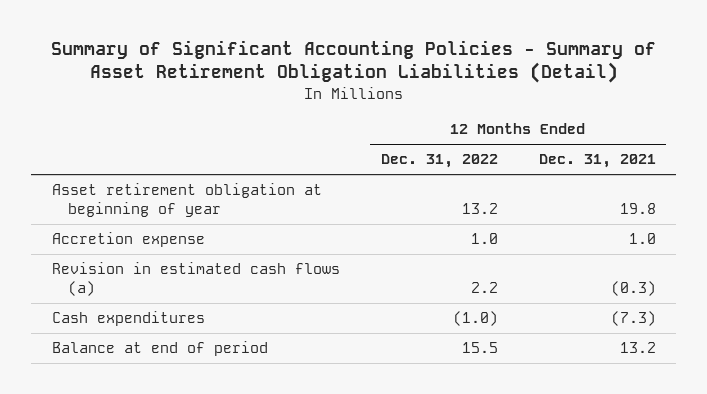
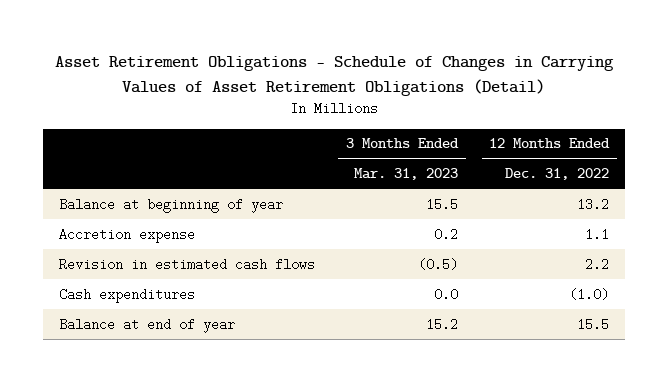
- Summary of Significant Accounting Policies - Summary of Asset Retirement Obligation Liabilities (Detail)
+ Asset Retirement Obligations - Schedule of Changes in Carrying Values of Asset Retirement Obligations (Detail)
- | 12 Months Ended Dec. 31, 2022 | 12 Months Ended Dec. 31, 2021
+ | 3 Months Ended Mar. 31, 2023 | 12 Months Ended Dec. 31, 2022
- Asset retirement obligation at beginning of year | 13.2 | 19.8
- Accretion expense | 1.0 | 1.0
- Revision in estimated cash flows (a) | 2.2 | (0.3)
+ Balance at beginning of year | 15.5 | 13.2
+ Accretion expense | 0.2 | 1.1
+ Revision in estimated cash flows | (0.5) | 2.2
- Balance at end of period | 15.5 | 13.2
+ Balance at end of year | 15.2 | 15.5

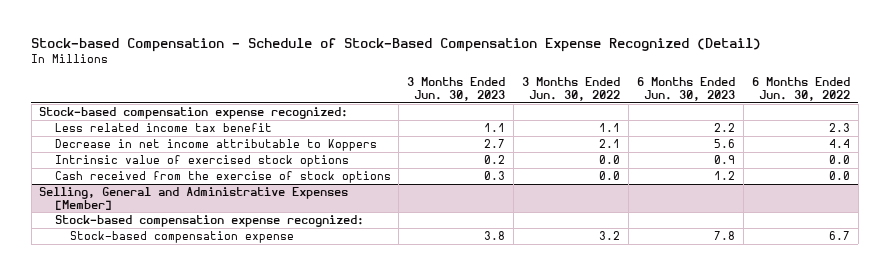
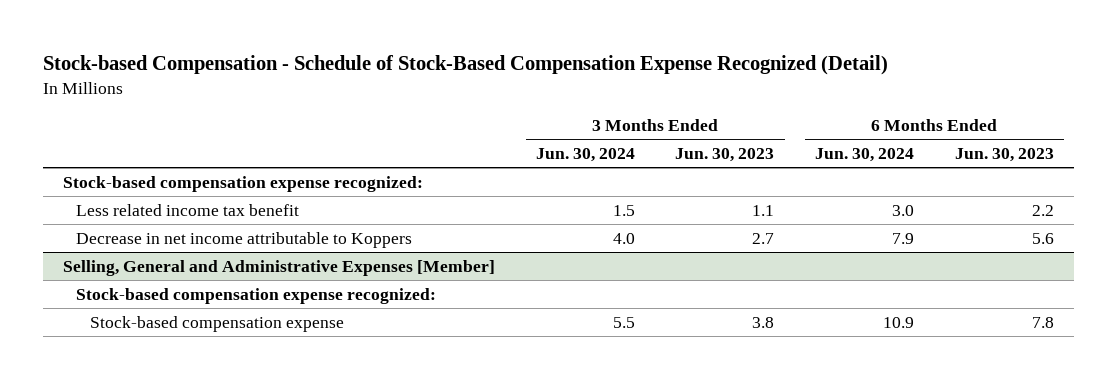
- | 3 Months Ended Jun. 30, 2023 | 3 Months Ended Jun. 30, 2022 | 6 Months Ended Jun. 30, 2023 | 6 Months Ended Jun. 30, 2022
+ | 3 Months Ended Jun. 30, 2024 | 3 Months Ended Jun. 30, 2023 | 6 Months Ended Jun. 30, 2024 | 6 Months Ended Jun. 30, 2023
- Intrinsic value of exercised stock options | 0.2 | 0.0 | 0.9 | 0.0
- Cash received from the exercise of stock options | 0.3 | 0.0 | 1.2 | 0.0

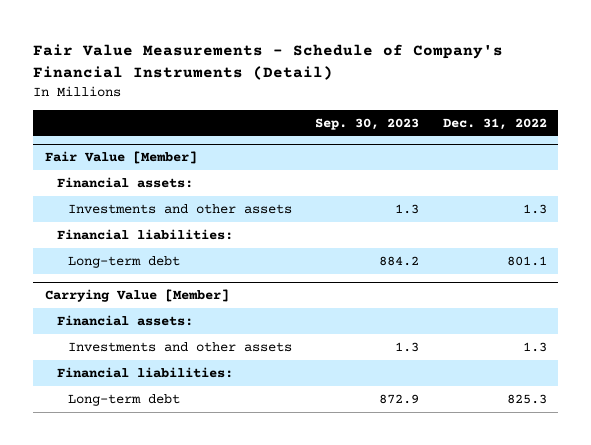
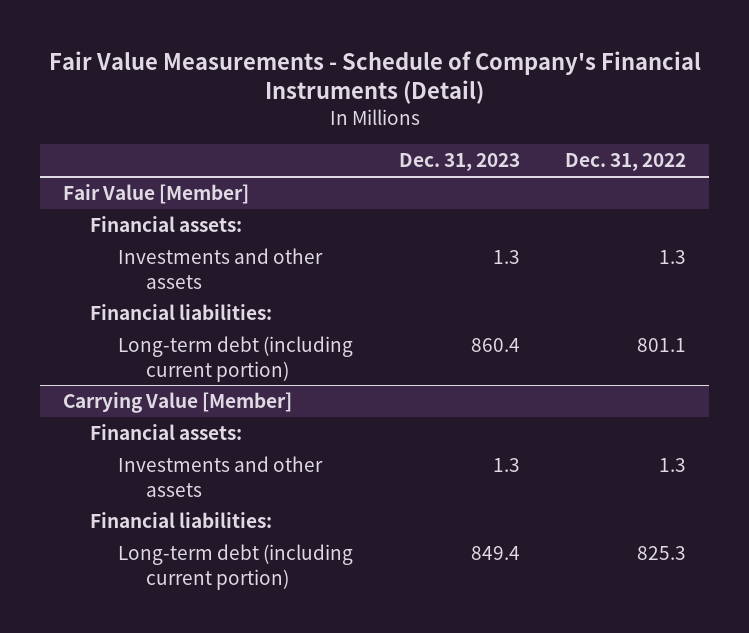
- | Sep. 30, 2023 | Dec. 31, 2022
+ | Dec. 31, 2023 | Dec. 31, 2022
@ Fair Value [Member]
- Long-term debt | 884.2 | 801.1
+ Long-term debt (including current portion) | 860.4 | 801.1
@ Carrying Value [Member]
- Long-term debt | 872.9 | 825.3
+ Long-term debt (including current portion) | 849.4 | 825.3

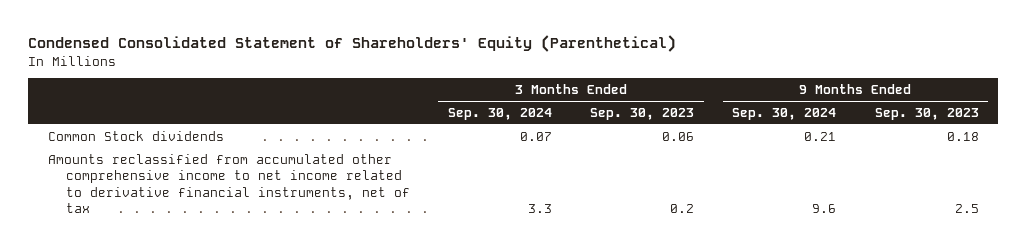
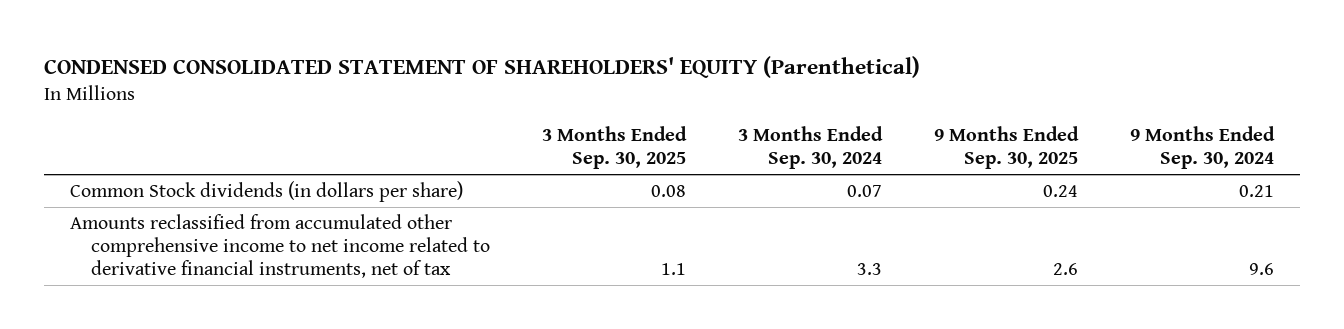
- Condensed Consolidated Statement of Shareholders' Equity (Parenthetical)
+ CONDENSED CONSOLIDATED STATEMENT OF SHAREHOLDERS' EQUITY (Parenthetical)
- | 3 Months Ended Sep. 30, 2024 | 3 Months Ended Sep. 30, 2023 | 9 Months Ended Sep. 30, 2024 | 9 Months Ended Sep. 30, 2023
+ | 3 Months Ended Sep. 30, 2025 | 3 Months Ended Sep. 30, 2024 | 9 Months Ended Sep. 30, 2025 | 9 Months Ended Sep. 30, 2024
- Common Stock dividends | 0.07 | 0.06 | 0.21 | 0.18
+ Common Stock dividends (in dollars per share) | 0.08 | 0.07 | 0.24 | 0.21

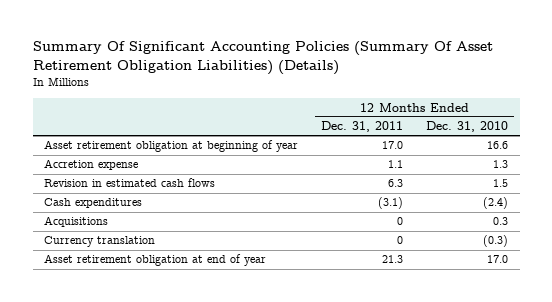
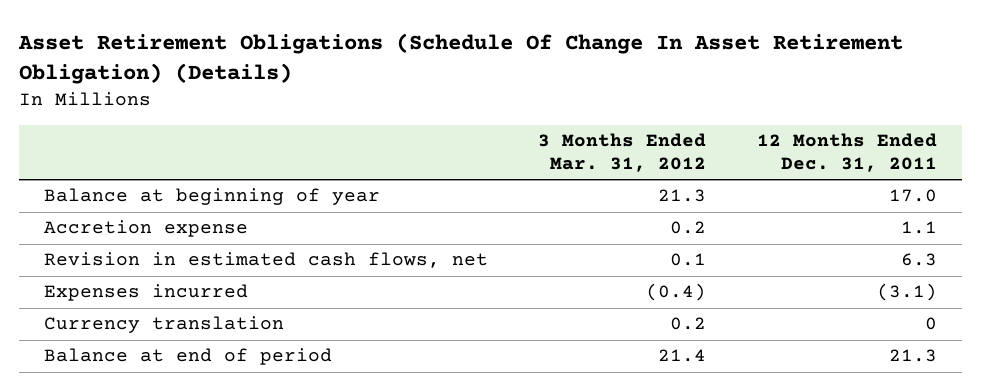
- Summary Of Significant Accounting Policies (Summary Of Asset Retirement Obligation Liabilities) (Details)
+ Asset Retirement Obligations (Schedule Of Change In Asset Retirement Obligation) (Details)
- | 12 Months Ended Dec. 31, 2011 | 12 Months Ended Dec. 31, 2010
+ | 3 Months Ended Mar. 31, 2012 | 12 Months Ended Dec. 31, 2011
- Asset retirement obligation at beginning of year | 17.0 | 16.6
+ Balance at beginning of year | 21.3 | 17.0
- Revision in estimated cash flows | 6.3 | 1.5
- Cash expenditures | (3.1) | (2.4)
- Acquisitions | 0 | 0.3
+ Revision in estimated cash flows, net | 0.1 | 6.3
+ Expenses incurred | (0.4) | (3.1)
- Asset retirement obligation at end of year | 21.3 | 17.0
+ Balance at end of period | 21.4 | 21.3

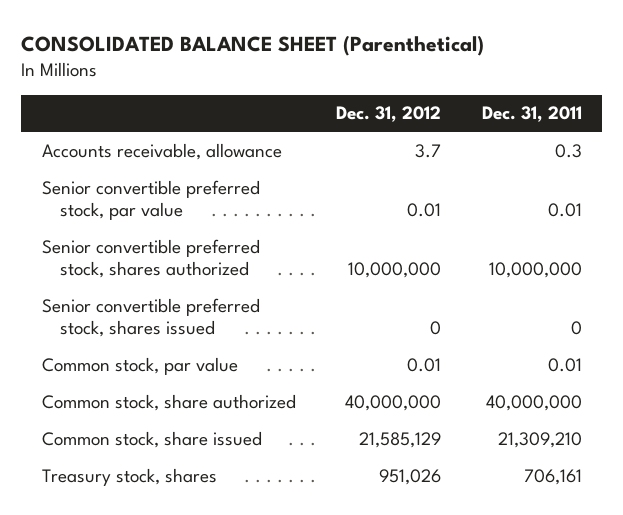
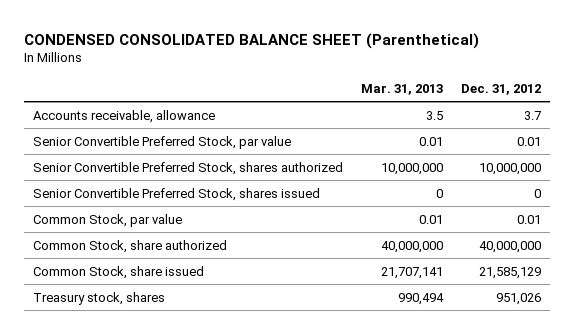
- CONSOLIDATED BALANCE SHEET (Parenthetical)
+ CONDENSED CONSOLIDATED BALANCE SHEET (Parenthetical)
- | Dec. 31, 2012 | Dec. 31, 2011
+ | Mar. 31, 2013 | Dec. 31, 2012
- Senior convertible preferred stock, par value | 0.01 | 0.01
- Senior convertible preferred stock, shares authorized | 10,000,000 | 10,000,000
- Senior convertible preferred stock, shares issued | 0 | 0
- Common stock, par value | 0.01 | 0.01
- Common stock, share authorized | 40,000,000 | 40,000,000
- Common stock, share issued | 21,585,129 | 21,309,210
+ Senior Convertible Preferred Stock, par value | 0.01 | 0.01
+ Senior Convertible Preferred Stock, shares authorized | 10,000,000 | 10,000,000
+ Senior Convertible Preferred Stock, shares issued | 0 | 0
+ Common Stock, par value | 0.01 | 0.01
+ Common Stock, share authorized | 40,000,000 | 40,000,000
+ Common Stock, share issued | 21,707,141 | 21,585,129

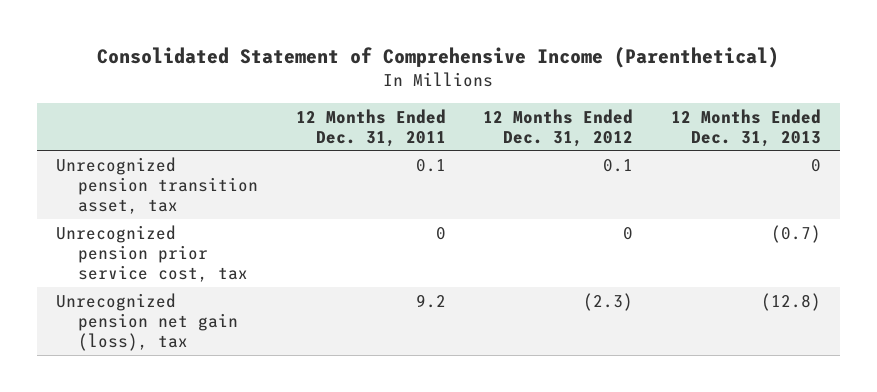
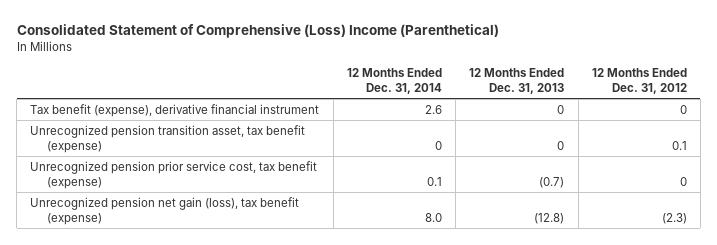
- Consolidated Statement of Comprehensive Income (Parenthetical)
+ Consolidated Statement of Comprehensive (Loss) Income (Parenthetical)
- | 12 Months Ended Dec. 31, 2011 | 12 Months Ended Dec. 31, 2012 | 12 Months Ended Dec. 31, 2013
+ | 12 Months Ended Dec. 31, 2014 | 12 Months Ended Dec. 31, 2013 | 12 Months Ended Dec. 31, 2012
- Unrecognized pension transition asset, tax | 0.1 | 0.1 | 0
- Unrecognized pension prior service cost, tax | 0 | 0 | (0.7)
- Unrecognized pension net gain (loss), tax | 9.2 | (2.3) | (12.8)
+ Tax benefit (expense), derivative financial instrument | 2.6 | 0 | 0
+ Unrecognized pension transition asset, tax benefit (expense) | 0 | 0 | 0.1
+ Unrecognized pension prior service cost, tax benefit (expense) | 0.1 | (0.7) | 0
+ Unrecognized pension net gain (loss), tax benefit (expense) | 8.0 | (12.8) | (2.3)

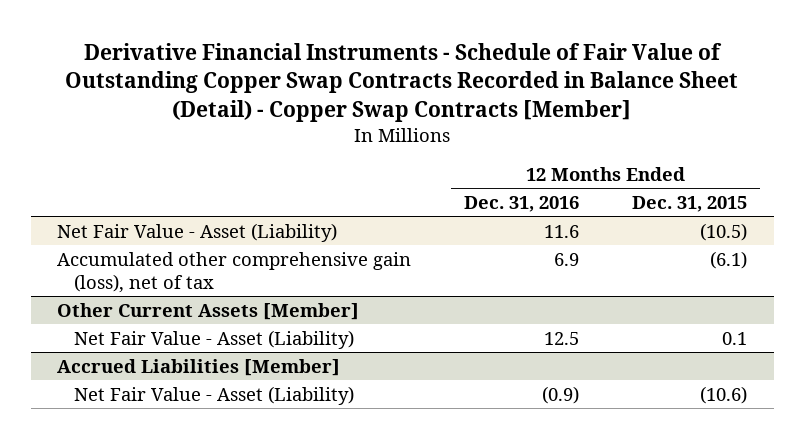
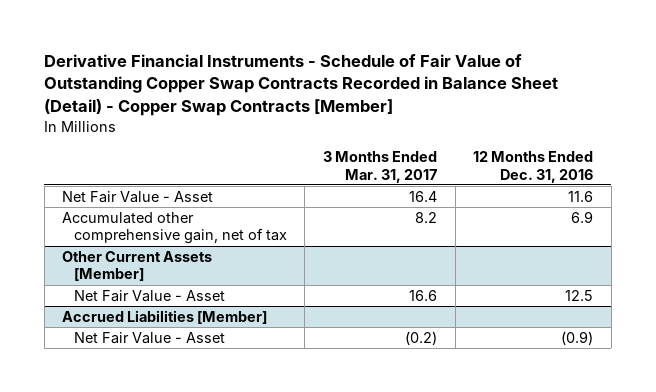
- | 12 Months Ended Dec. 31, 2016 | 12 Months Ended Dec. 31, 2015
+ | 3 Months Ended Mar. 31, 2017 | 12 Months Ended Dec. 31, 2016
- Net Fair Value - Asset (Liability) | 11.6 | (10.5)
- Accumulated other comprehensive gain (loss), net of tax | 6.9 | (6.1)
+ Net Fair Value - Asset | 16.4 | 11.6
+ Accumulated other comprehensive gain, net of tax | 8.2 | 6.9
@ Other Current Assets [Member]
- Net Fair Value - Asset (Liability) | 12.5 | 0.1
+ Net Fair Value - Asset | 16.6 | 12.5
@ Accrued Liabilities [Member]
- Net Fair Value - Asset (Liability) | (0.9) | (10.6)
+ Net Fair Value - Asset | (0.2) | (0.9)

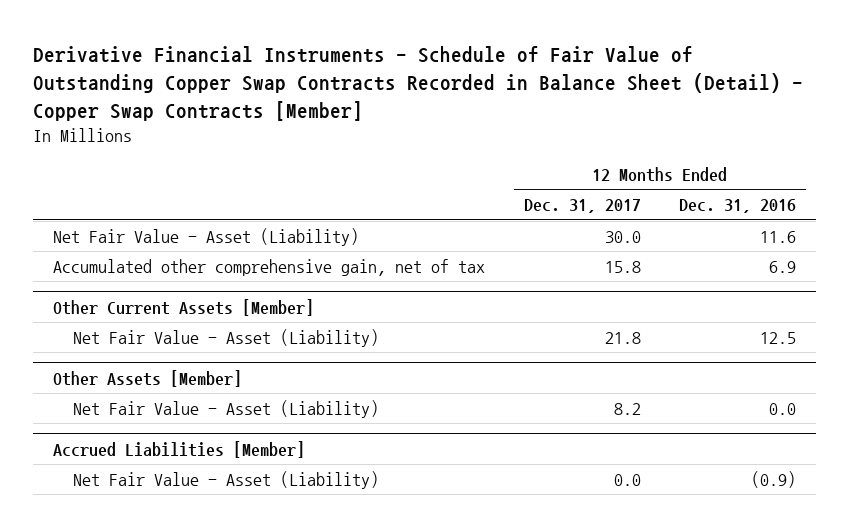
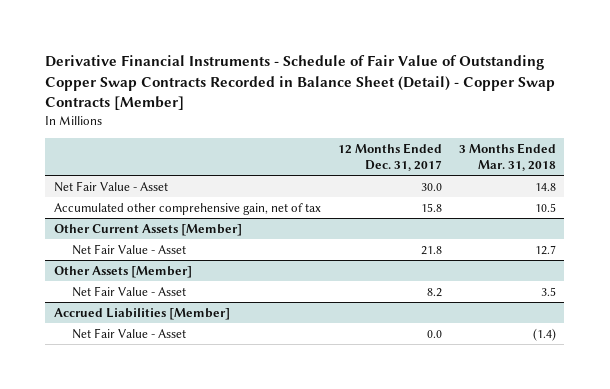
- | 12 Months Ended Dec. 31, 2017 | 12 Months Ended Dec. 31, 2016
+ | 12 Months Ended Dec. 31, 2017 | 3 Months Ended Mar. 31, 2018
- Net Fair Value - Asset (Liability) | 30.0 | 11.6
+ Net Fair Value - Asset | 30.0 | 14.8
@ Other Current Assets [Member]
- Net Fair Value - Asset (Liability) | 21.8 | 12.5
+ Net Fair Value - Asset | 21.8 | 12.7
@ Other Assets [Member]
- Net Fair Value - Asset (Liability) | 8.2 | 0.0
+ Net Fair Value - Asset | 8.2 | 3.5
@ Accrued Liabilities [Member]
- Net Fair Value - Asset (Liability) | 0.0 | (0.9)
+ Net Fair Value - Asset | 0.0 | (1.4)

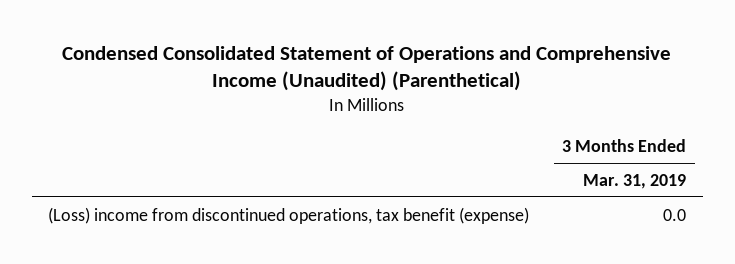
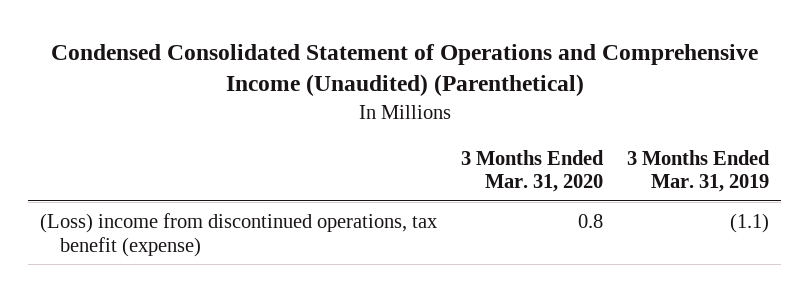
- | 3 Months Ended Mar. 31, 2019
+ | 3 Months Ended Mar. 31, 2020 | 3 Months Ended Mar. 31, 2019
- (Loss) income from discontinued operations, tax benefit (expense) | 0.0
+ (Loss) income from discontinued operations, tax benefit (expense) | 0.8 | (1.1)

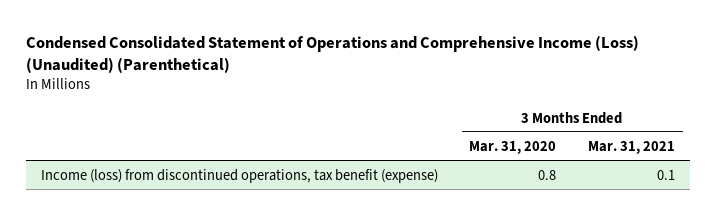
- Condensed Consolidated Statement of Operations and Comprehensive Income (Unaudited) (Parenthetical)
+ Condensed Consolidated Statement of Operations and Comprehensive Income (Loss) (Unaudited) (Parenthetical)
- | 3 Months Ended Mar. 31, 2020 | 3 Months Ended Mar. 31, 2019
+ | 3 Months Ended Mar. 31, 2020 | 3 Months Ended Mar. 31, 2021
- (Loss) income from discontinued operations, tax benefit (expense) | 0.8 | (1.1)
+ Income (loss) from discontinued operations, tax benefit (expense) | 0.8 | 0.1

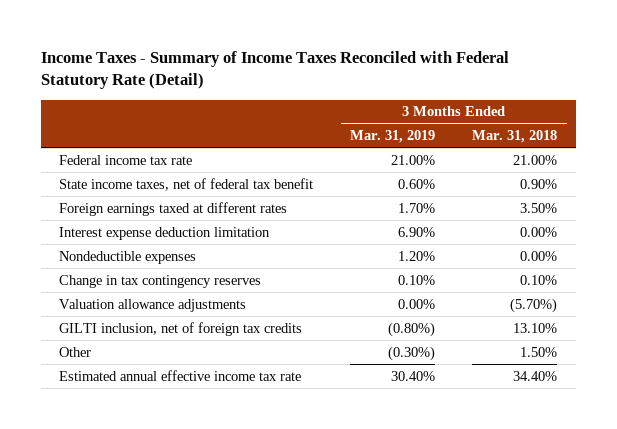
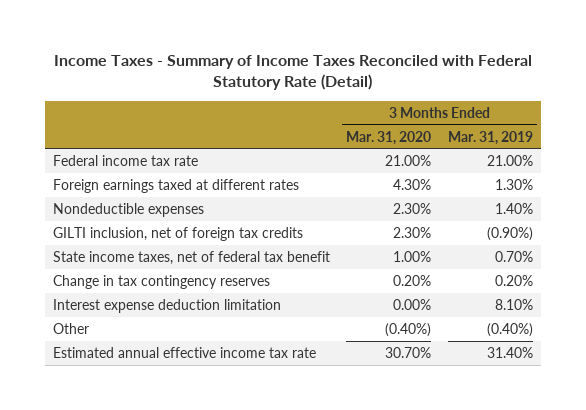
- | 3 Months Ended Mar. 31, 2019 | 3 Months Ended Mar. 31, 2018
+ | 3 Months Ended Mar. 31, 2020 | 3 Months Ended Mar. 31, 2019
- State income taxes, net of federal tax benefit | 0.60% | 0.90%
- Foreign earnings taxed at different rates | 1.70% | 3.50%
- Interest expense deduction limitation | 6.90% | 0.00%
- Nondeductible expenses | 1.20% | 0.00%
- Change in tax contingency reserves | 0.10% | 0.10%
- Valuation allowance adjustments | 0.00% | (5.70%)
- GILTI inclusion, net of foreign tax credits | (0.80%) | 13.10%
- Other | (0.30%) | 1.50%
- Estimated annual effective income tax rate | 30.40% | 34.40%
+ Foreign earnings taxed at different rates | 4.30% | 1.30%
+ Nondeductible expenses | 2.30% | 1.40%
+ GILTI inclusion, net of foreign tax credits | 2.30% | (0.90%)
+ State income taxes, net of federal tax benefit | 1.00% | 0.70%
+ Change in tax contingency reserves | 0.20% | 0.20%
+ Interest expense deduction limitation | 0.00% | 8.10%
+ Other | (0.40%) | (0.40%)
+ Estimated annual effective income tax rate | 30.70% | 31.40%

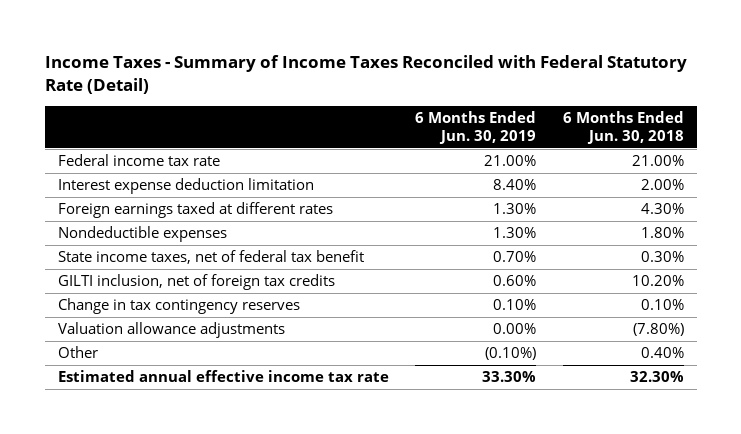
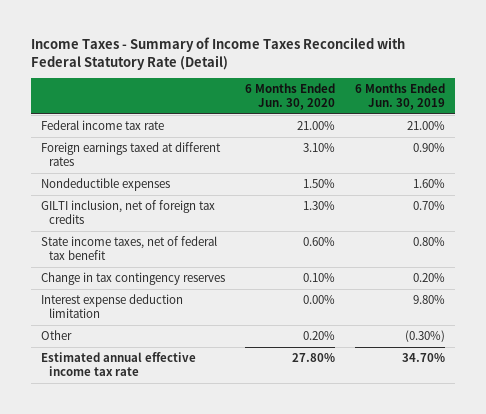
- | 6 Months Ended Jun. 30, 2019 | 6 Months Ended Jun. 30, 2018
+ | 6 Months Ended Jun. 30, 2020 | 6 Months Ended Jun. 30, 2019
- Interest expense deduction limitation | 8.40% | 2.00%
- Foreign earnings taxed at different rates | 1.30% | 4.30%
- Nondeductible expenses | 1.30% | 1.80%
- State income taxes, net of federal tax benefit | 0.70% | 0.30%
- GILTI inclusion, net of foreign tax credits | 0.60% | 10.20%
- Change in tax contingency reserves | 0.10% | 0.10%
- Valuation allowance adjustments | 0.00% | (7.80%)
- Other | (0.10%) | 0.40%
- Estimated annual effective income tax rate | 33.30% | 32.30%
+ Foreign earnings taxed at different rates | 3.10% | 0.90%
+ Nondeductible expenses | 1.50% | 1.60%
+ GILTI inclusion, net of foreign tax credits | 1.30% | 0.70%
+ State income taxes, net of federal tax benefit | 0.60% | 0.80%
+ Change in tax contingency reserves | 0.10% | 0.20%
+ Interest expense deduction limitation | 0.00% | 9.80%
+ Other | 0.20% | (0.30%)
+ Estimated annual effective income tax rate | 27.80% | 34.70%

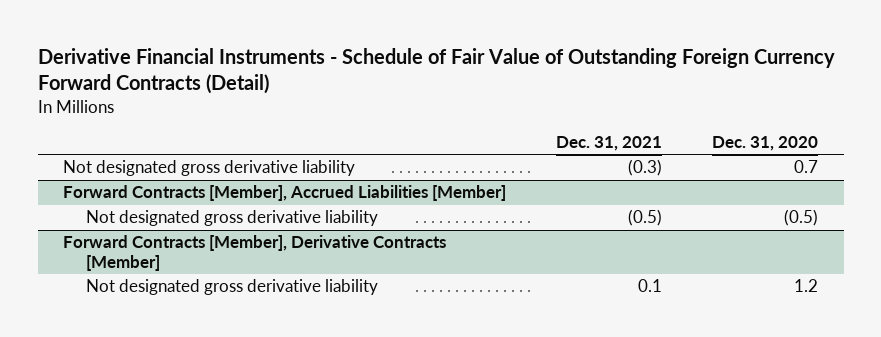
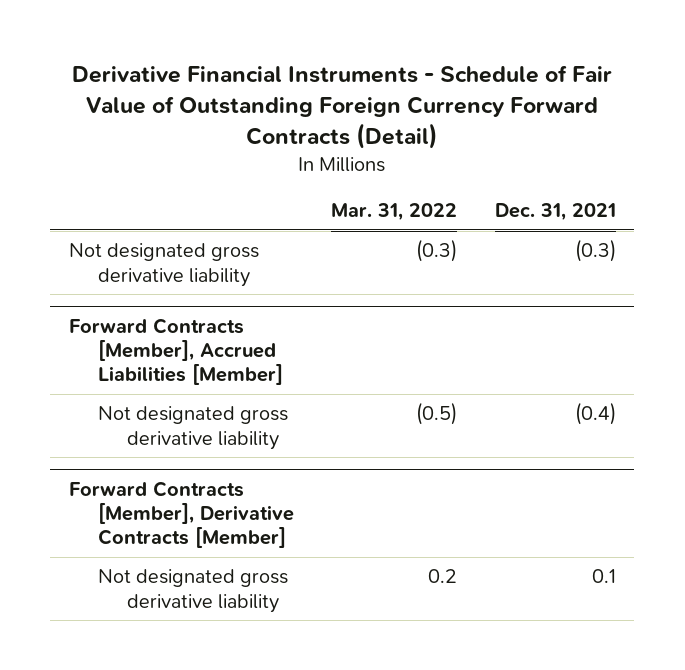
- | Dec. 31, 2021 | Dec. 31, 2020
+ | Mar. 31, 2022 | Dec. 31, 2021
@ Forward Contracts [Member], Accrued Liabilities [Member]
- Not designated gross derivative liability | (0.5) | (0.5)
+ Not designated gross derivative liability | (0.5) | (0.4)

